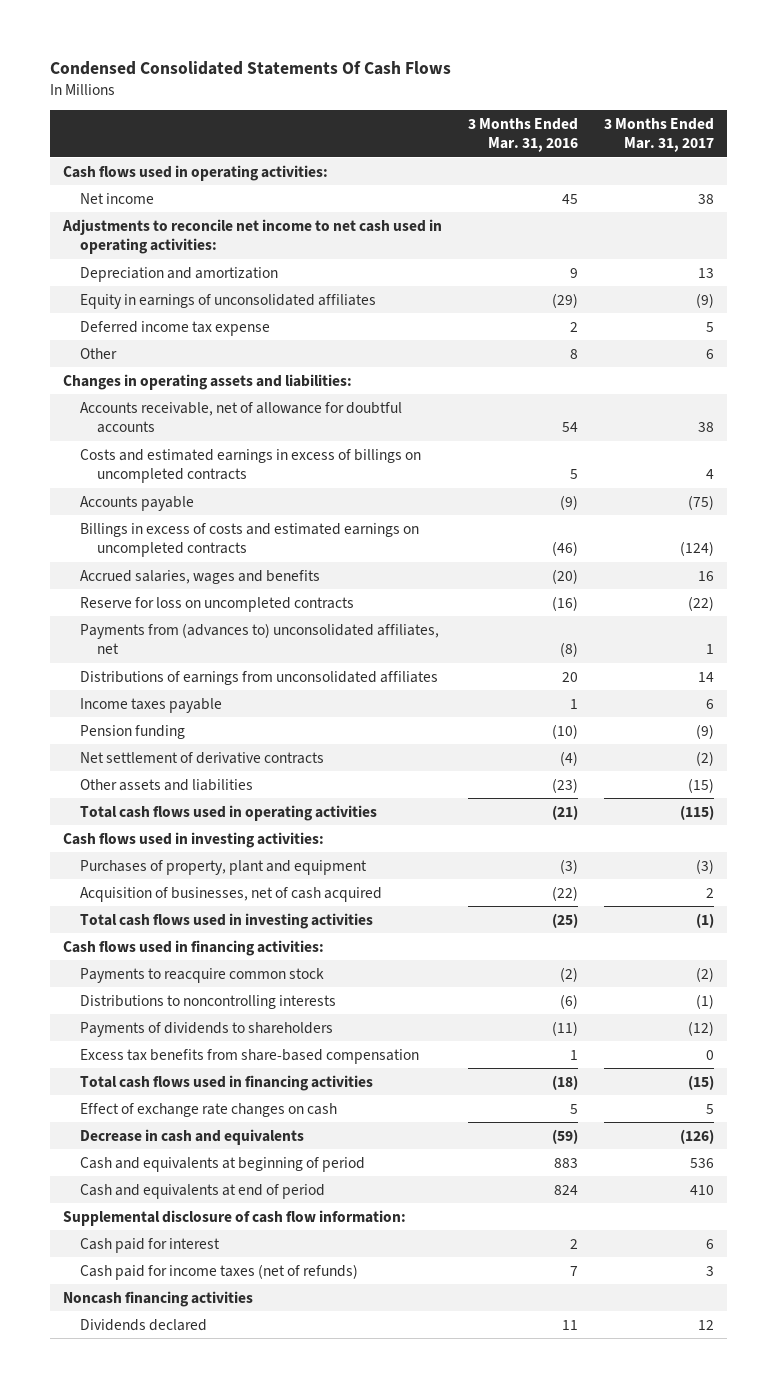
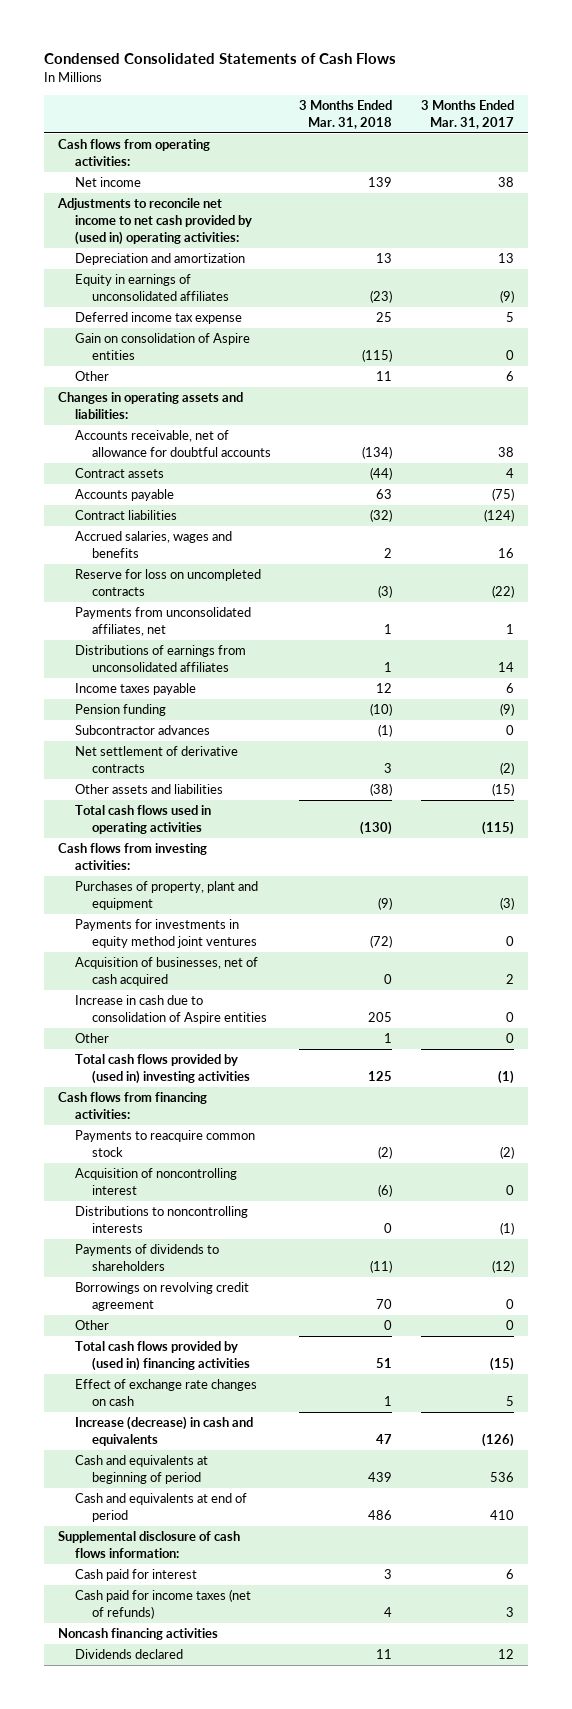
- Condensed Consolidated Statements Of Cash Flows
+ Condensed Consolidated Statements of Cash Flows
- | 3 Months Ended Mar. 31, 2016 | 3 Months Ended Mar. 31, 2017
+ | 3 Months Ended Mar. 31, 2018 | 3 Months Ended Mar. 31, 2017
- Cash flows used in operating activities:
+ Cash flows from operating activities:
- Adjustments to reconcile net income to net cash used in operating activities:
+ Adjustments to reconcile net income to net cash provided by (used in) operating activities:
+ Gain on consolidation of Aspire entities | (115) | 0
- Costs and estimated earnings in excess of billings on uncompleted contracts | 5 | 4
+ Contract assets | (44) | 4
- Billings in excess of costs and estimated earnings on uncompleted contracts | (46) | (124)
+ Contract liabilities | (32) | (124)
- Payments from (advances to) unconsolidated affiliates, net | (8) | 1
+ Payments from unconsolidated affiliates, net | 1 | 1
+ Subcontractor advances | (1) | 0
- Cash flows used in investing activities:
+ Cash flows from investing activities:
+ Payments for investments in equity method joint ventures | (72) | 0
- Total cash flows used in investing activities | (25) | (1)
- Cash flows used in financing activities:
+ Increase in cash due to consolidation of Aspire entities | 205 | 0
+ Other | 1 | 0
+ Total cash flows provided by (used in) investing activities | 125 | (1)
+ Cash flows from financing activities:
+ Acquisition of noncontrolling interest | (6) | 0
- Excess tax benefits from share-based compensation | 1 | 0
- Total cash flows used in financing activities | (18) | (15)
+ Borrowings on revolving credit agreement | 70 | 0
+ Other | 0 | 0
+ Total cash flows provided by (used in) financing activities | 51 | (15)
- Decrease in cash and equivalents | (59) | (126)
+ Increase (decrease) in cash and equivalents | 47 | (126)
- Supplemental disclosure of cash flow information:
+ Supplemental disclosure of cash flows information:

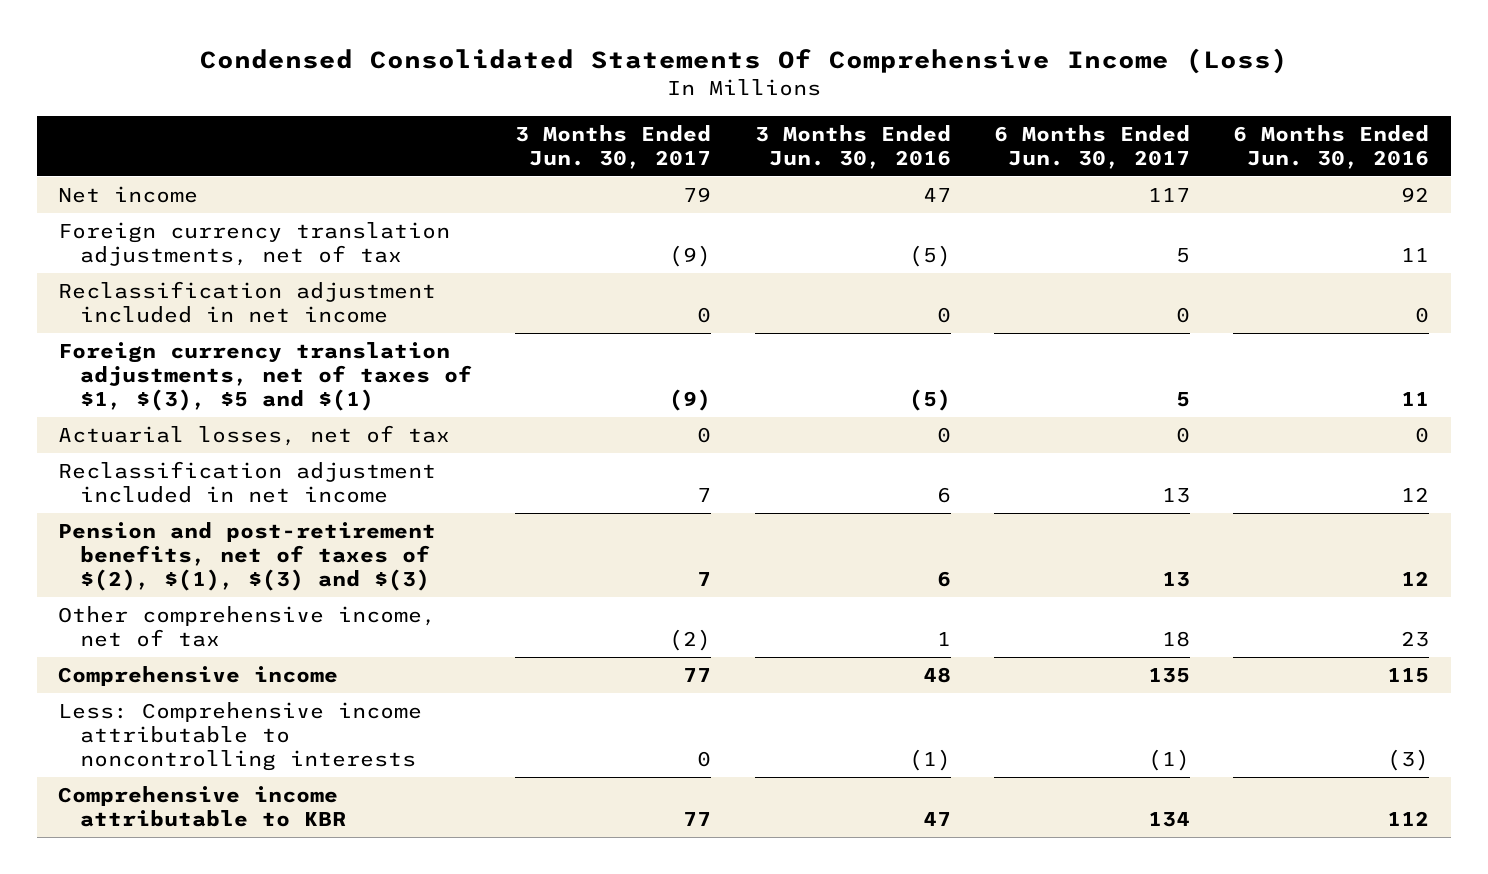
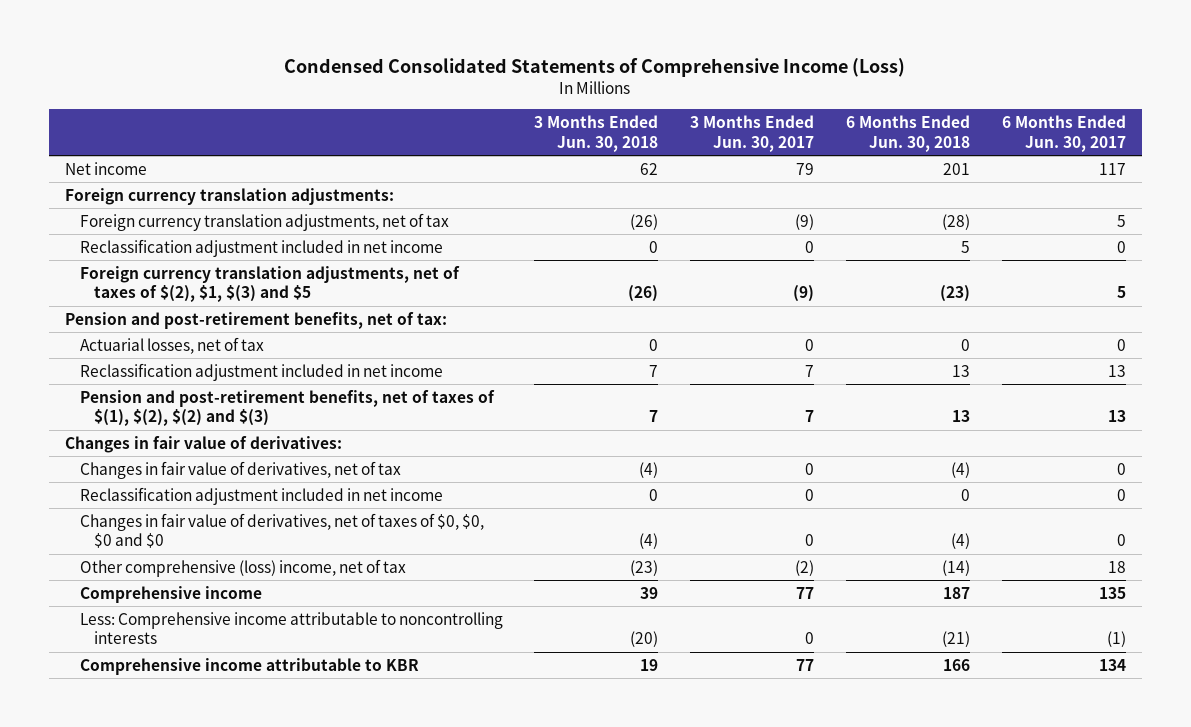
- Condensed Consolidated Statements Of Comprehensive Income (Loss)
+ Condensed Consolidated Statements of Comprehensive Income (Loss)
- | 3 Months Ended Jun. 30, 2017 | 3 Months Ended Jun. 30, 2016 | 6 Months Ended Jun. 30, 2017 | 6 Months Ended Jun. 30, 2016
+ | 3 Months Ended Jun. 30, 2018 | 3 Months Ended Jun. 30, 2017 | 6 Months Ended Jun. 30, 2018 | 6 Months Ended Jun. 30, 2017
+ Foreign currency translation adjustments:
- Foreign currency translation adjustments, net of taxes of $1, $(3), $5 and $(1) | (9) | (5) | 5 | 11
+ Foreign currency translation adjustments, net of taxes of $(2), $1, $(3) and $5 | (26) | (9) | (23) | 5
+ Pension and post-retirement benefits, net of tax:
- Pension and post-retirement benefits, net of taxes of $(2), $(1), $(3) and $(3) | 7 | 6 | 13 | 12
- Other comprehensive income, net of tax | (2) | 1 | 18 | 23
+ Pension and post-retirement benefits, net of taxes of $(1), $(2), $(2) and $(3) | 7 | 7 | 13 | 13
+ Changes in fair value of derivatives:
+ Changes in fair value of derivatives, net of tax | (4) | 0 | (4) | 0
+ Reclassification adjustment included in net income | 0 | 0 | 0 | 0
+ Changes in fair value of derivatives, net of taxes of $0, $0, $0 and $0 | (4) | 0 | (4) | 0
+ Other comprehensive (loss) income, net of tax | (23) | (2) | (14) | 18

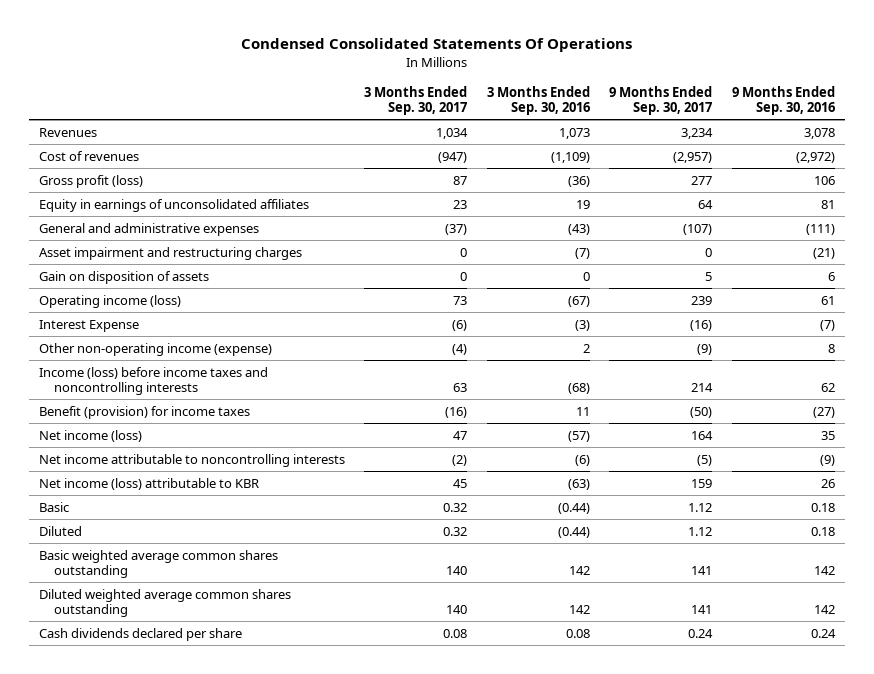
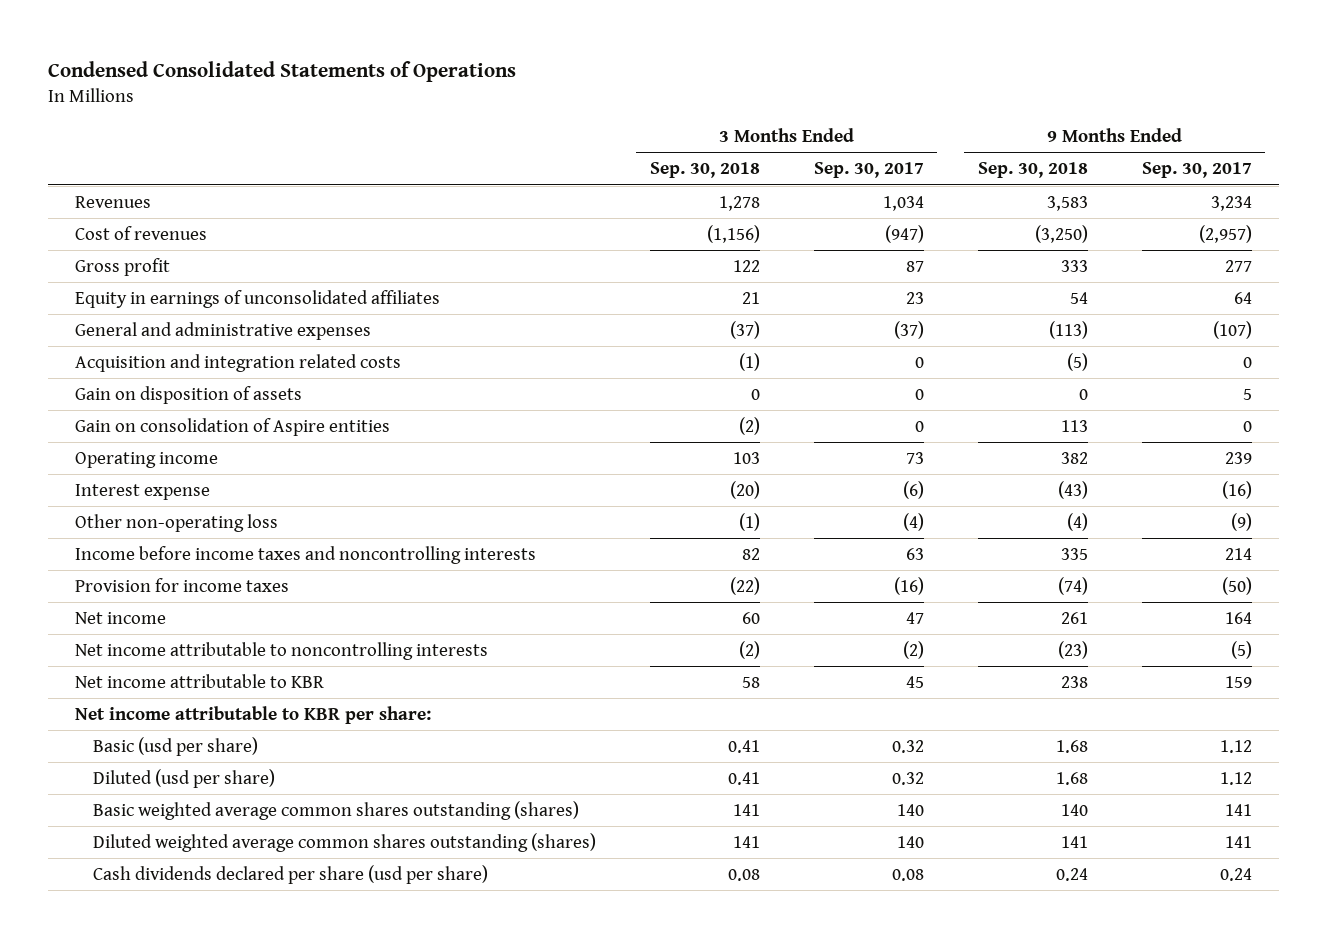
- Condensed Consolidated Statements Of Operations
+ Condensed Consolidated Statements of Operations
- | 3 Months Ended Sep. 30, 2017 | 3 Months Ended Sep. 30, 2016 | 9 Months Ended Sep. 30, 2017 | 9 Months Ended Sep. 30, 2016
+ | 3 Months Ended Sep. 30, 2018 | 3 Months Ended Sep. 30, 2017 | 9 Months Ended Sep. 30, 2018 | 9 Months Ended Sep. 30, 2017
- Gross profit (loss) | 87 | (36) | 277 | 106
+ Gross profit | 122 | 87 | 333 | 277
- Asset impairment and restructuring charges | 0 | (7) | 0 | (21)
+ Acquisition and integration related costs | (1) | 0 | (5) | 0
- Operating income (loss) | 73 | (67) | 239 | 61
- Interest Expense | (6) | (3) | (16) | (7)
- Other non-operating income (expense) | (4) | 2 | (9) | 8
- Income (loss) before income taxes and noncontrolling interests | 63 | (68) | 214 | 62
- Benefit (provision) for income taxes | (16) | 11 | (50) | (27)
- Net income (loss) | 47 | (57) | 164 | 35
+ Gain on consolidation of Aspire entities | (2) | 0 | 113 | 0
+ Operating income | 103 | 73 | 382 | 239
+ Interest expense | (20) | (6) | (43) | (16)
+ Other non-operating loss | (1) | (4) | (4) | (9)
+ Income before income taxes and noncontrolling interests | 82 | 63 | 335 | 214
+ Provision for income taxes | (22) | (16) | (74) | (50)
+ Net income | 60 | 47 | 261 | 164
- Net income (loss) attributable to KBR | 45 | (63) | 159 | 26
- Basic | 0.32 | (0.44) | 1.12 | 0.18
- Diluted | 0.32 | (0.44) | 1.12 | 0.18
- Basic weighted average common shares outstanding | 140 | 142 | 141 | 142
- Diluted weighted average common shares outstanding | 140 | 142 | 141 | 142
- Cash dividends declared per share | 0.08 | 0.08 | 0.24 | 0.24
+ Net income attributable to KBR | 58 | 45 | 238 | 159
+ Net income attributable to KBR per share:
+ Basic (usd per share) | 0.41 | 0.32 | 1.68 | 1.12
+ Diluted (usd per share) | 0.41 | 0.32 | 1.68 | 1.12
+ Basic weighted average common shares outstanding (shares) | 141 | 140 | 140 | 141
+ Diluted weighted average common shares outstanding (shares) | 141 | 140 | 141 | 141
+ Cash dividends declared per share (usd per share) | 0.08 | 0.08 | 0.24 | 0.24

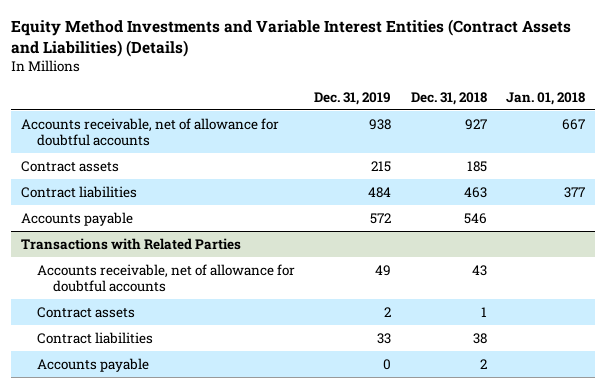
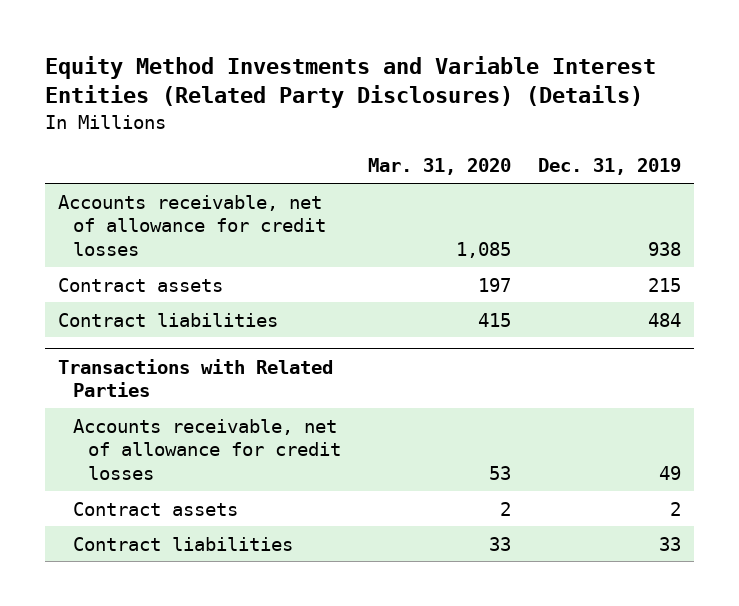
- Equity Method Investments and Variable Interest Entities (Contract Assets and Liabilities) (Details)
+ Equity Method Investments and Variable Interest Entities (Related Party Disclosures) (Details)
- | Dec. 31, 2019 | Dec. 31, 2018 | Jan. 01, 2018
+ | Mar. 31, 2020 | Dec. 31, 2019
- Accounts receivable, net of allowance for doubtful accounts | 938 | 927 | 667
+ Accounts receivable, net of allowance for credit losses | 1,085 | 938
- Accounts payable | 572 | 546 |
@ Transactions with Related Parties
- Accounts receivable, net of allowance for doubtful accounts | 49 | 43 |
+ Accounts receivable, net of allowance for credit losses | 53 | 49
- Accounts payable | 0 | 2 |

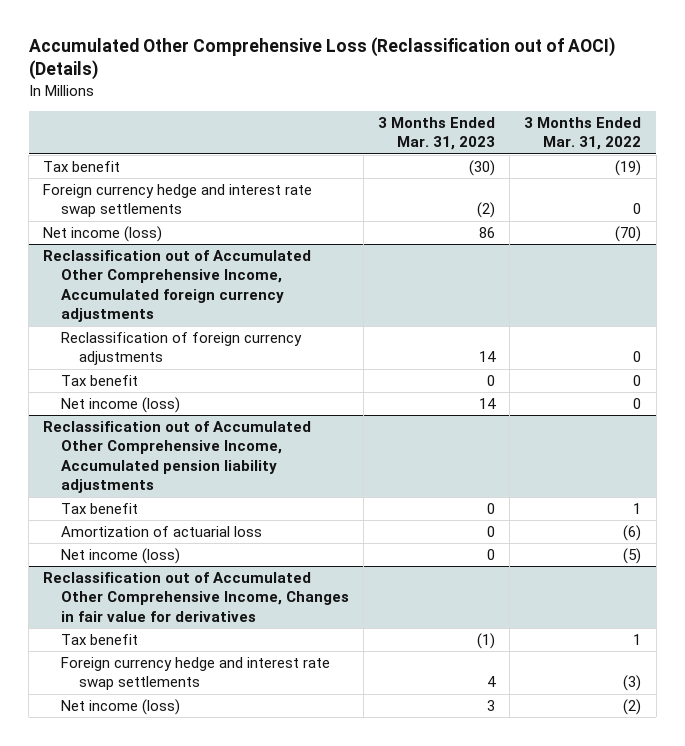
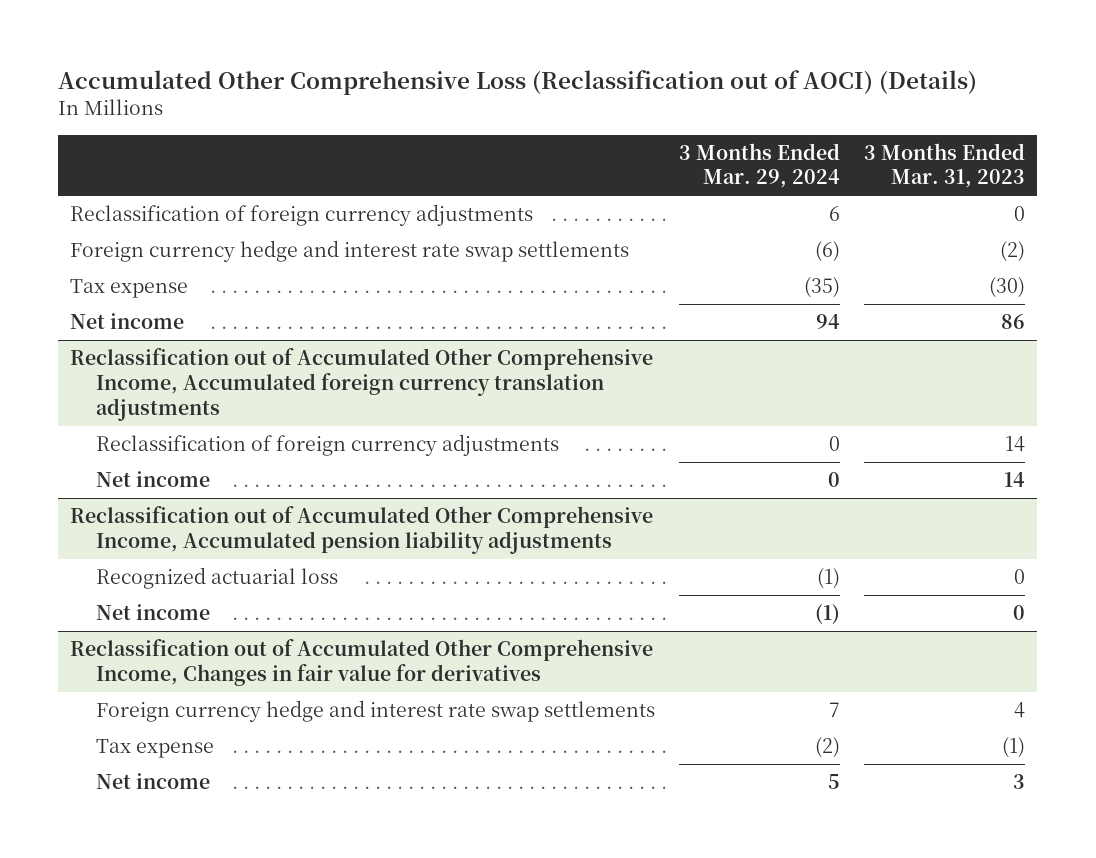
- | 3 Months Ended Mar. 31, 2023 | 3 Months Ended Mar. 31, 2022
+ | 3 Months Ended Mar. 29, 2024 | 3 Months Ended Mar. 31, 2023
- Tax benefit | (30) | (19)
+ Reclassification of foreign currency adjustments | 6 | 0
- Net income (loss) | 86 | (70)
- Reclassification out of Accumulated Other Comprehensive Income, Accumulated foreign currency adjustments
+ Tax expense | (35) | (30)
+ Net income | 94 | 86
+ Reclassification out of Accumulated Other Comprehensive Income, Accumulated foreign currency translation adjustments
- Tax benefit | 0 | 0
- Net income (loss) | 14 | 0
+ Net income | 0 | 14
@ Reclassification out of Accumulated Other Comprehensive Income, Accumulated pension liability adjustments
- Tax benefit | 0 | 1
- Amortization of actuarial loss | 0 | (6)
- Net income (loss) | 0 | (5)
+ Recognized actuarial loss | (1) | 0
+ Net income | (1) | 0
@ Reclassification out of Accumulated Other Comprehensive Income, Changes in fair value for derivatives
- Tax benefit | (1) | 1
- Net income (loss) | 3 | (2)
+ Tax expense | (2) | (1)
+ Net income | 5 | 3

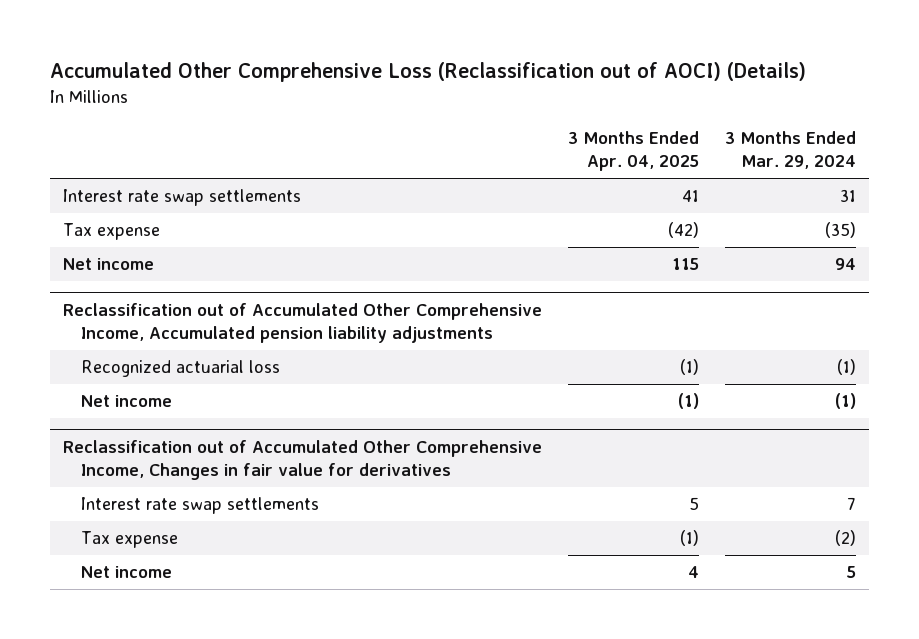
- | 3 Months Ended Mar. 29, 2024 | 3 Months Ended Mar. 31, 2023
+ | 3 Months Ended Apr. 04, 2025 | 3 Months Ended Mar. 29, 2024
- Reclassification of foreign currency adjustments | 6 | 0
- Foreign currency hedge and interest rate swap settlements | (6) | (2)
+ Interest rate swap settlements | 41 | 31
- Reclassification out of Accumulated Other Comprehensive Income, Accumulated foreign currency translation adjustments
- Reclassification of foreign currency adjustments | 0 | 14
- Net income | 0 | 14
@ Reclassification out of Accumulated Other Comprehensive Income, Changes in fair value for derivatives
- Foreign currency hedge and interest rate swap settlements | 7 | 4
+ Interest rate swap settlements | 5 | 7

